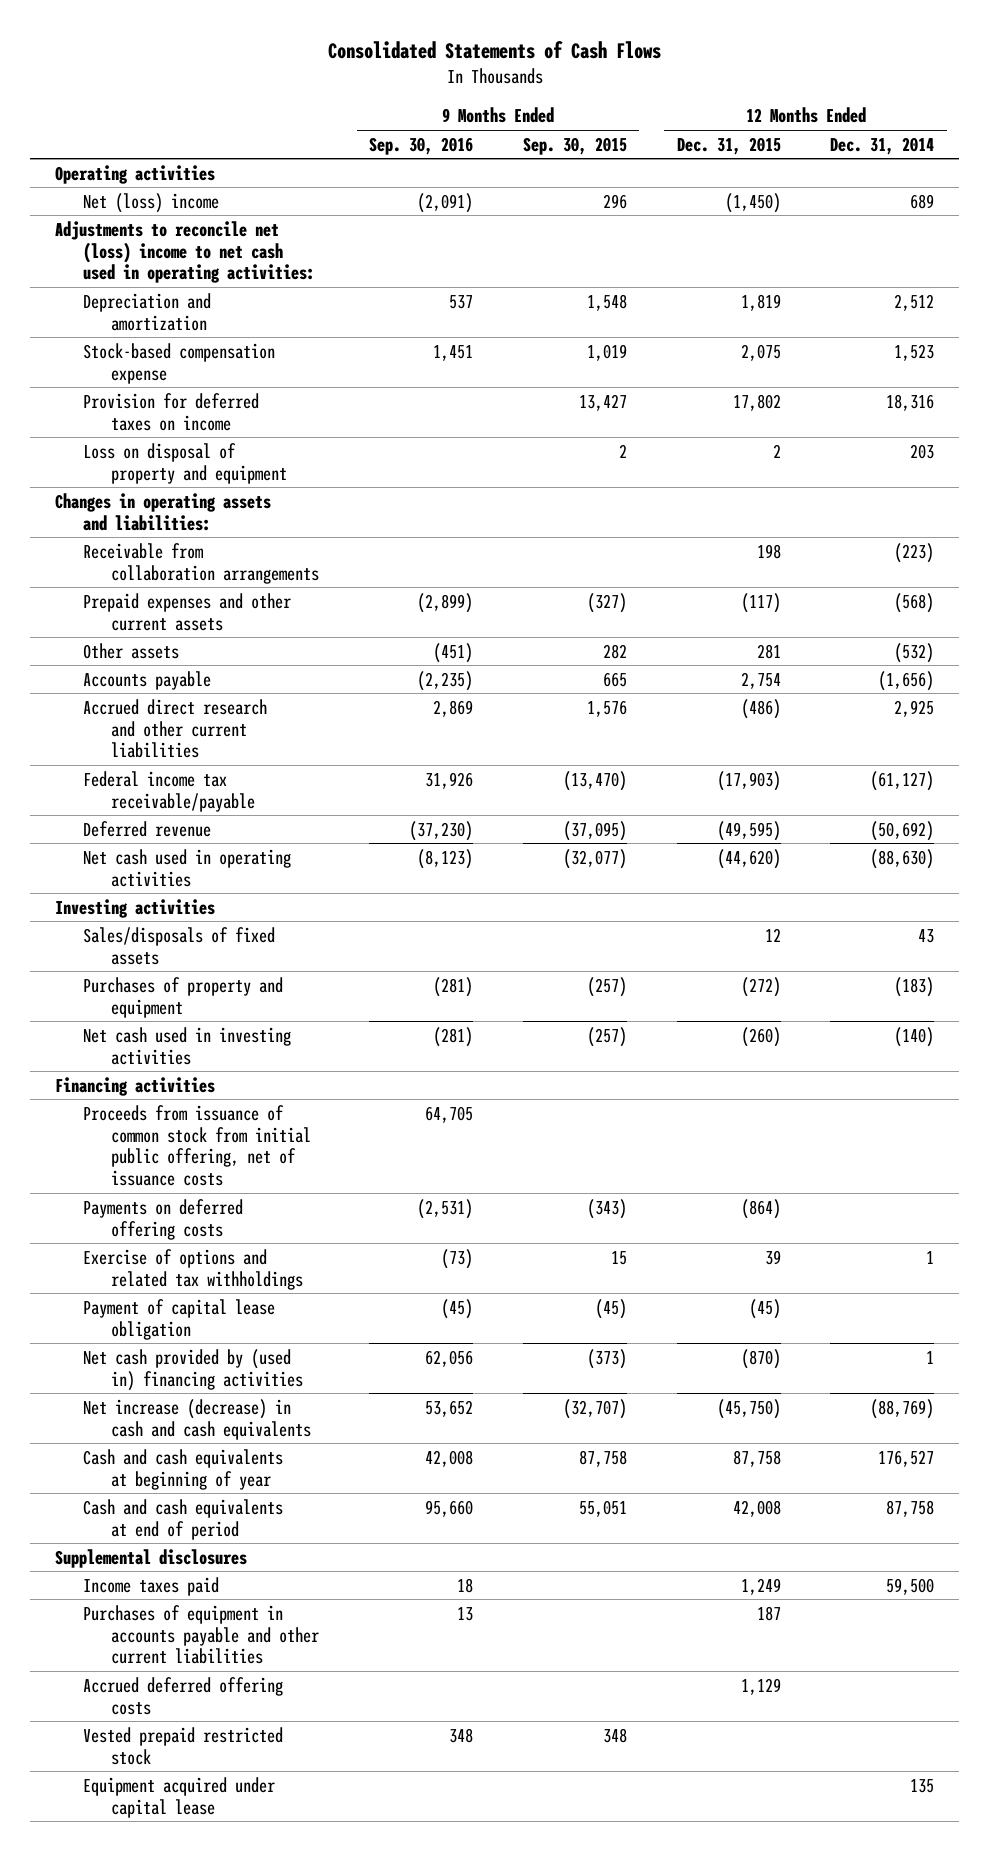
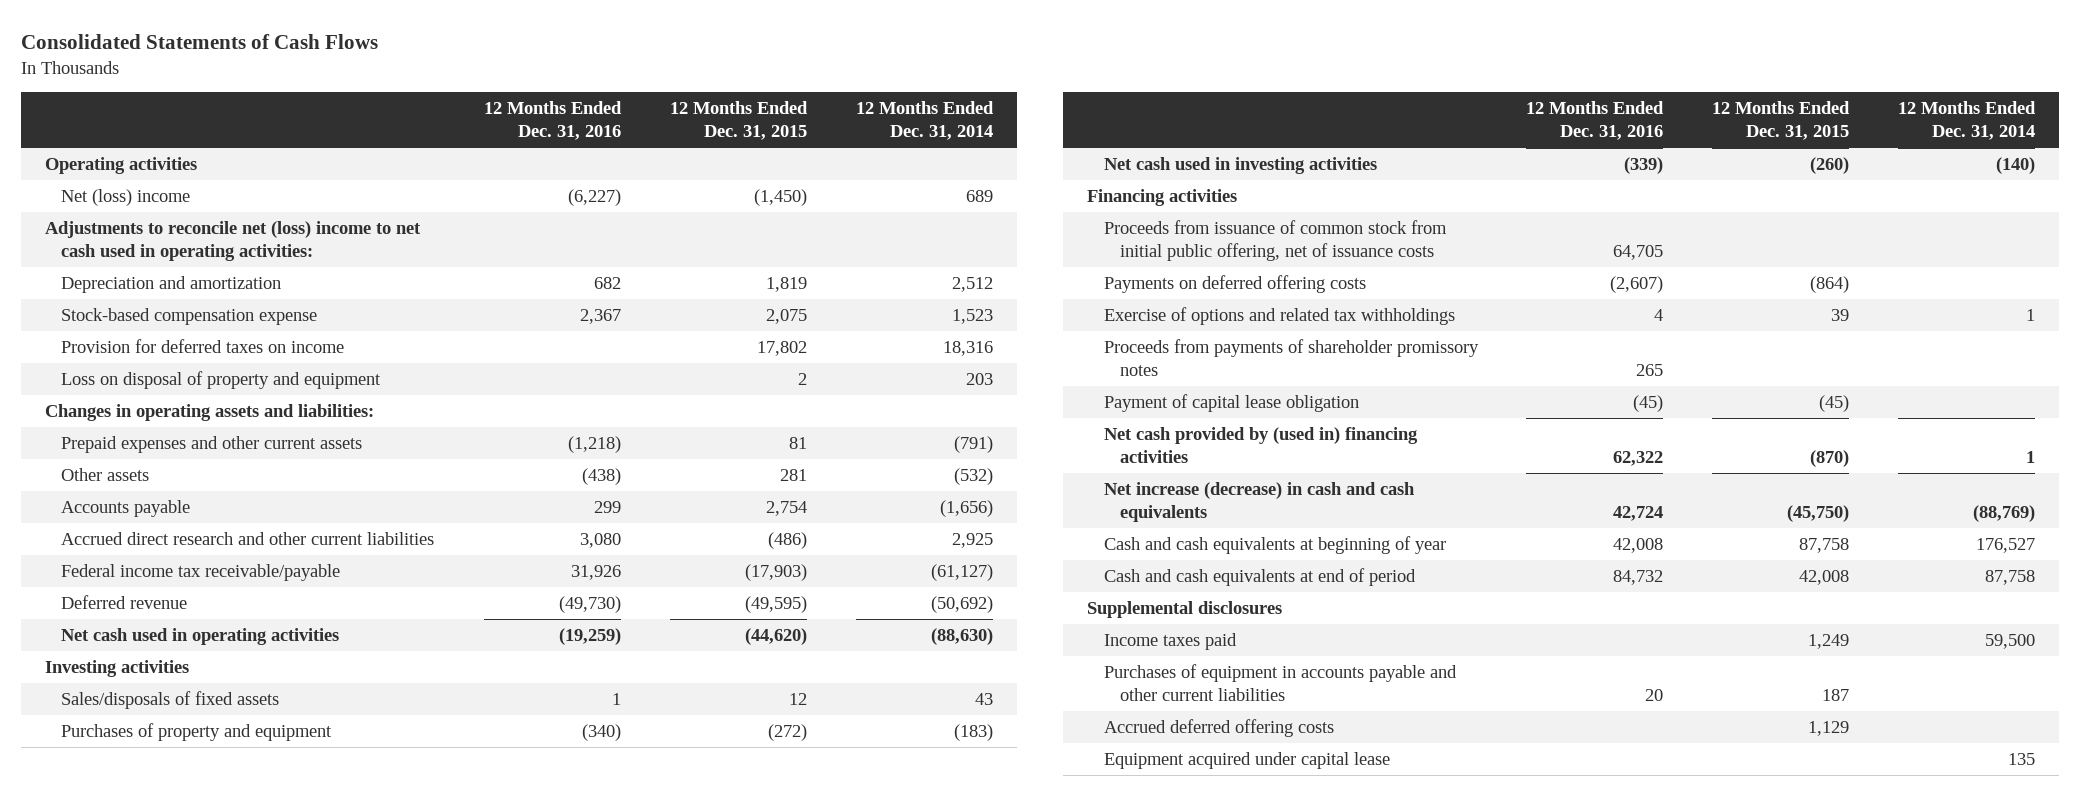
- | 9 Months Ended Sep. 30, 2016 | 9 Months Ended Sep. 30, 2015 | 12 Months Ended Dec. 31, 2015 | 12 Months Ended Dec. 31, 2014
+ | 12 Months Ended Dec. 31, 2016 | 12 Months Ended Dec. 31, 2015 | 12 Months Ended Dec. 31, 2014
- Receivable from collaboration arrangements | | | 198 | (223)
- Prepaid expenses and other current assets | (2,899) | (327) | (117) | (568)
+ Prepaid expenses and other current assets | (1,218) | 81 | (791)
+ Proceeds from payments of shareholder promissory notes | 265 | |
- Vested prepaid restricted stock | 348 | 348 | |

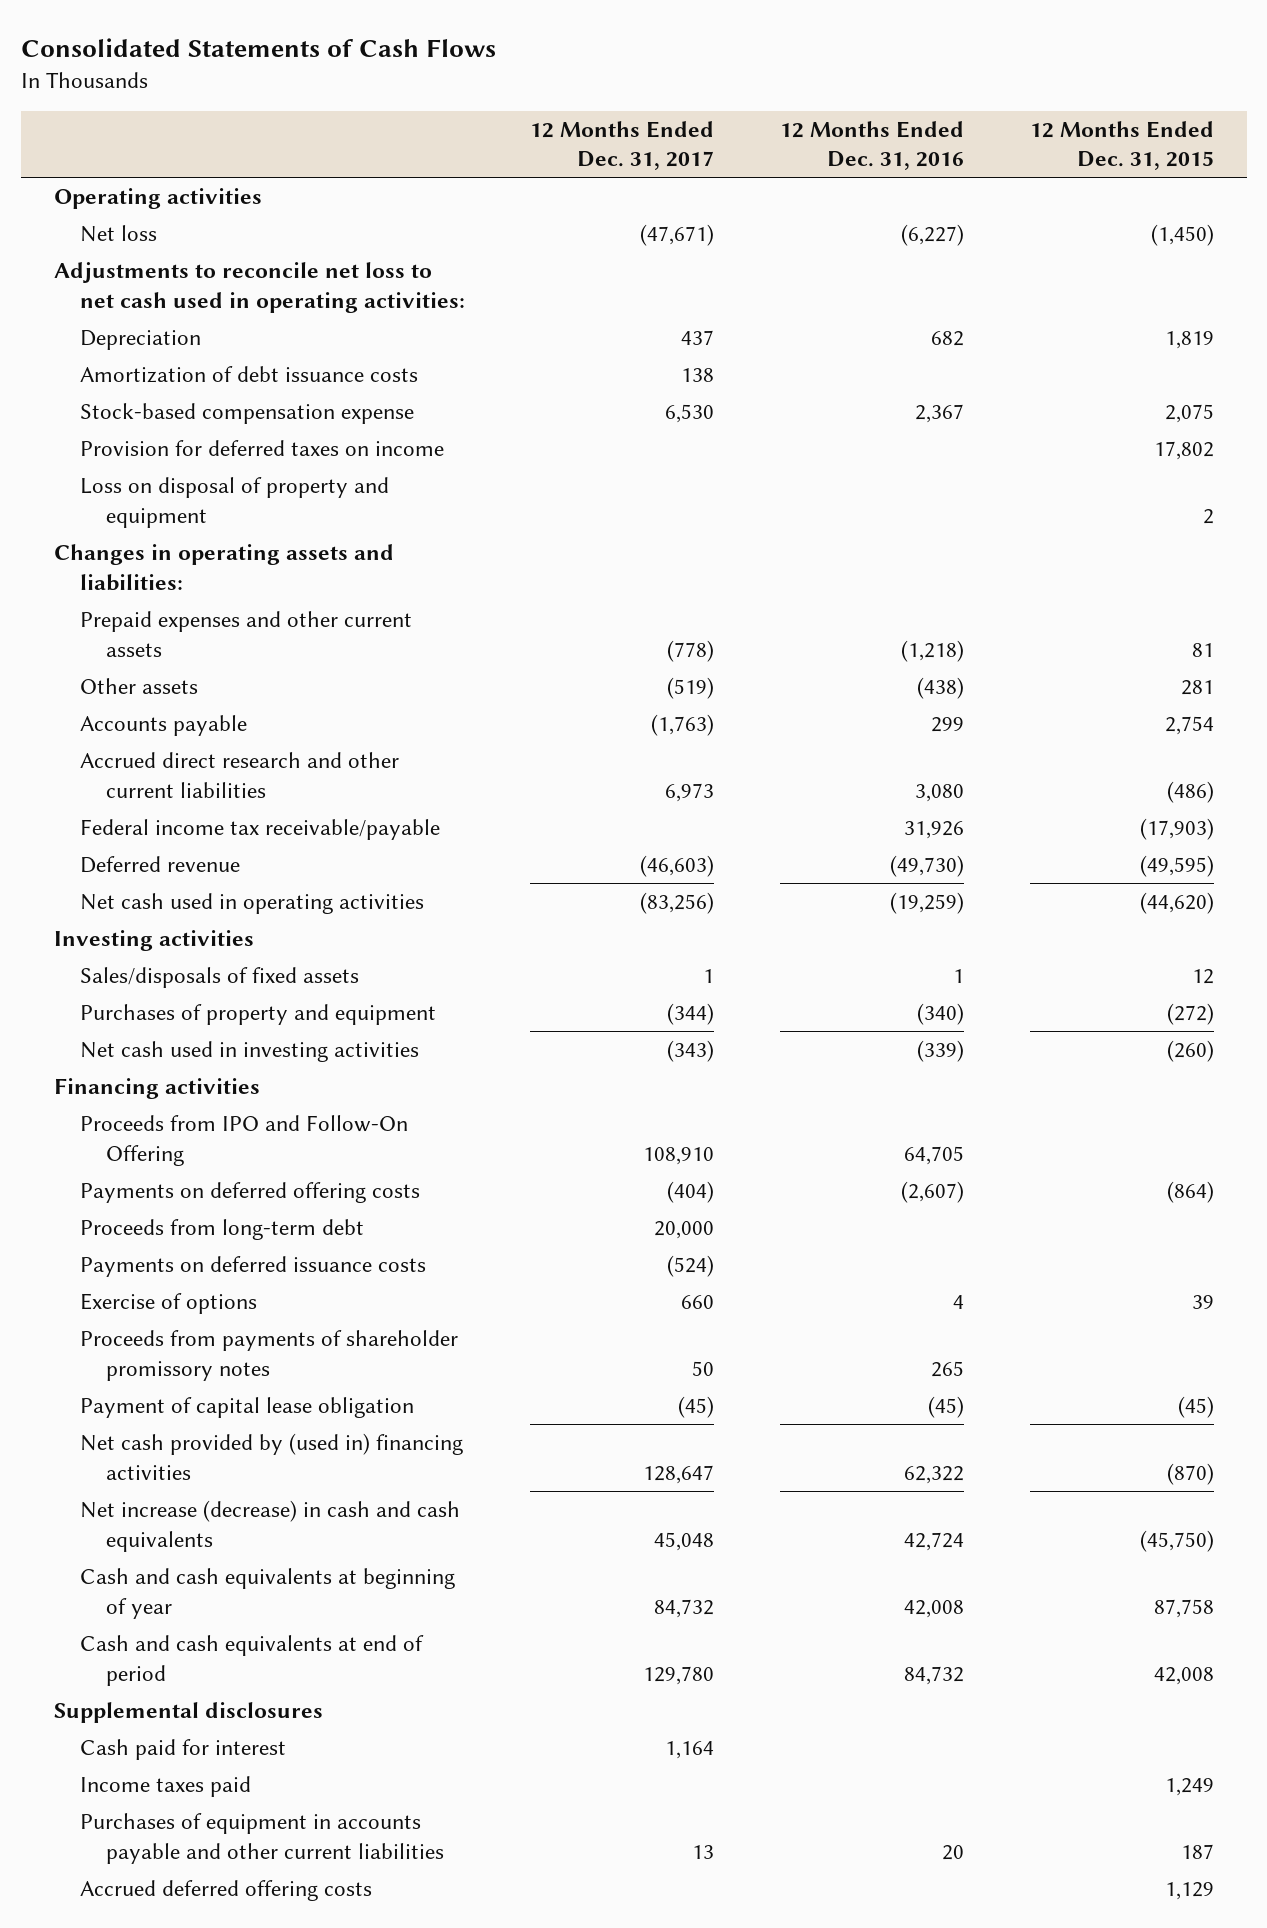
- | 12 Months Ended Dec. 31, 2016 | 12 Months Ended Dec. 31, 2015 | 12 Months Ended Dec. 31, 2014
+ | 12 Months Ended Dec. 31, 2017 | 12 Months Ended Dec. 31, 2016 | 12 Months Ended Dec. 31, 2015
- Net (loss) income | (6,227) | (1,450) | 689
- Adjustments to reconcile net (loss) income to net cash used in operating activities:
- Depreciation and amortization | 682 | 1,819 | 2,512
+ Net loss | (47,671) | (6,227) | (1,450)
+ Adjustments to reconcile net loss to net cash used in operating activities:
+ Depreciation | 437 | 682 | 1,819
+ Amortization of debt issuance costs | 138 | |
- Proceeds from issuance of common stock from initial public offering, net of issuance costs | 64,705 | |
+ Proceeds from IPO and Follow-On Offering | 108,910 | 64,705 |
- Exercise of options and related tax withholdings | 4 | 39 | 1
+ Proceeds from long-term debt | 20,000 | |
+ Payments on deferred issuance costs | (524) | |
+ Exercise of options | 660 | 4 | 39
+ Cash paid for interest | 1,164 | |
- Equipment acquired under capital lease | | | 135

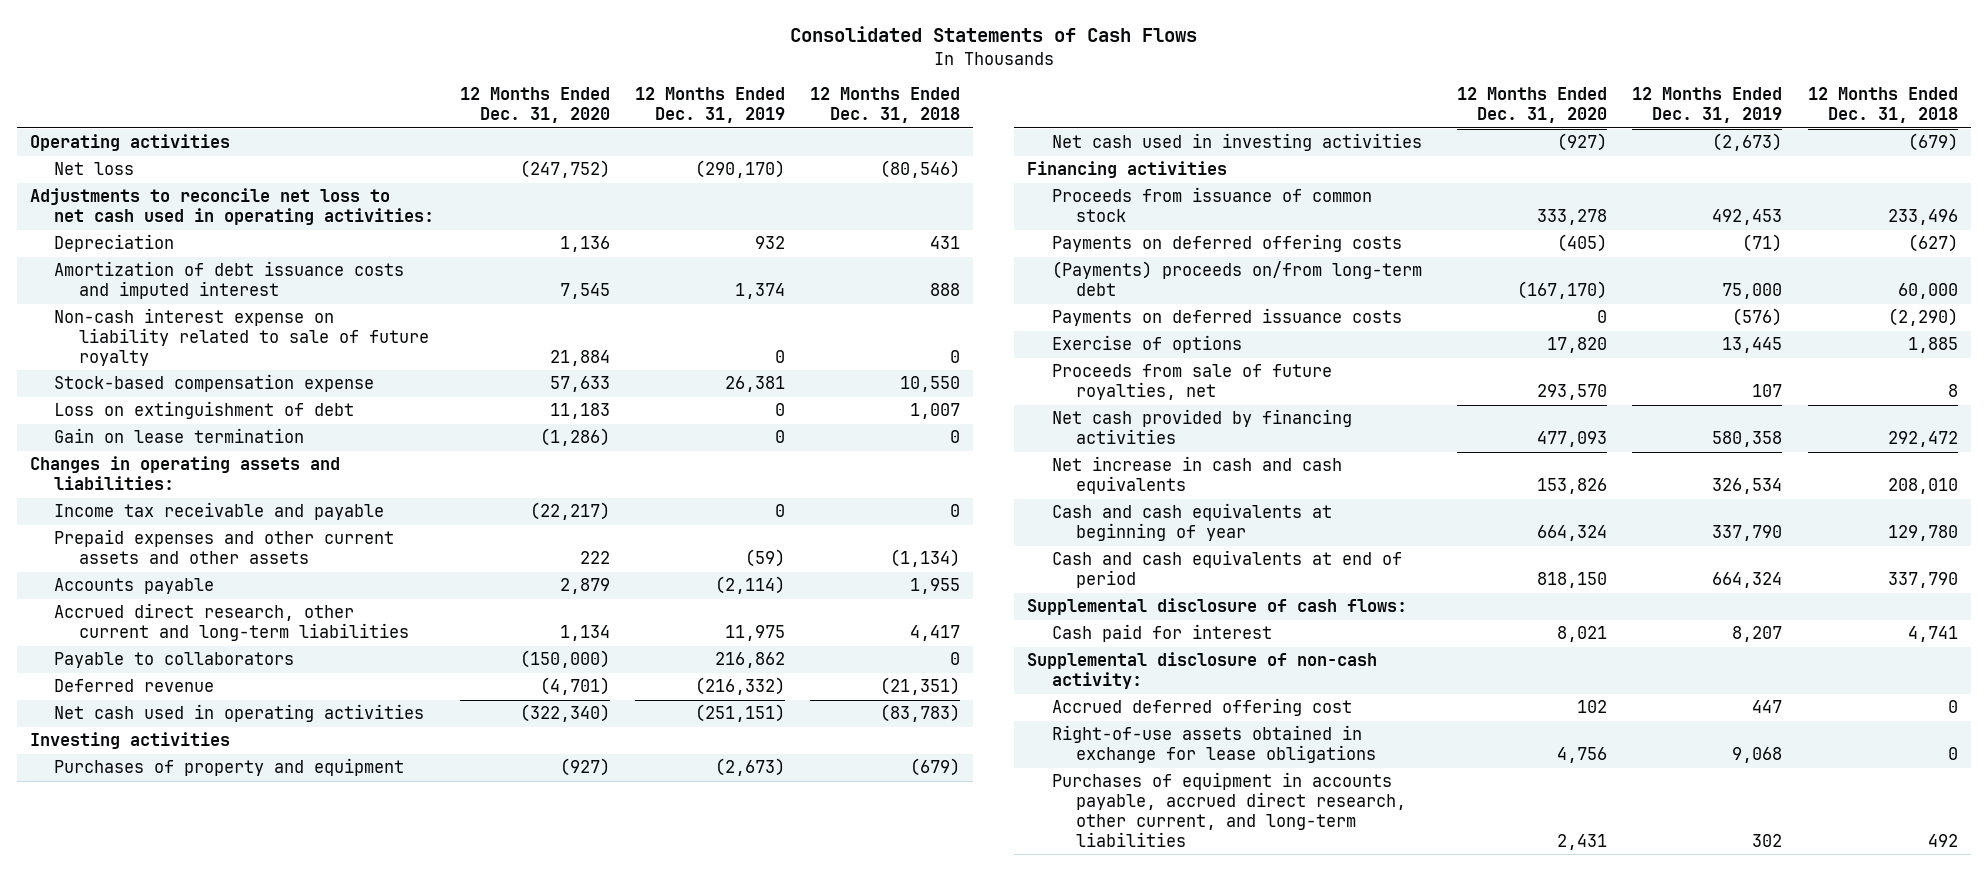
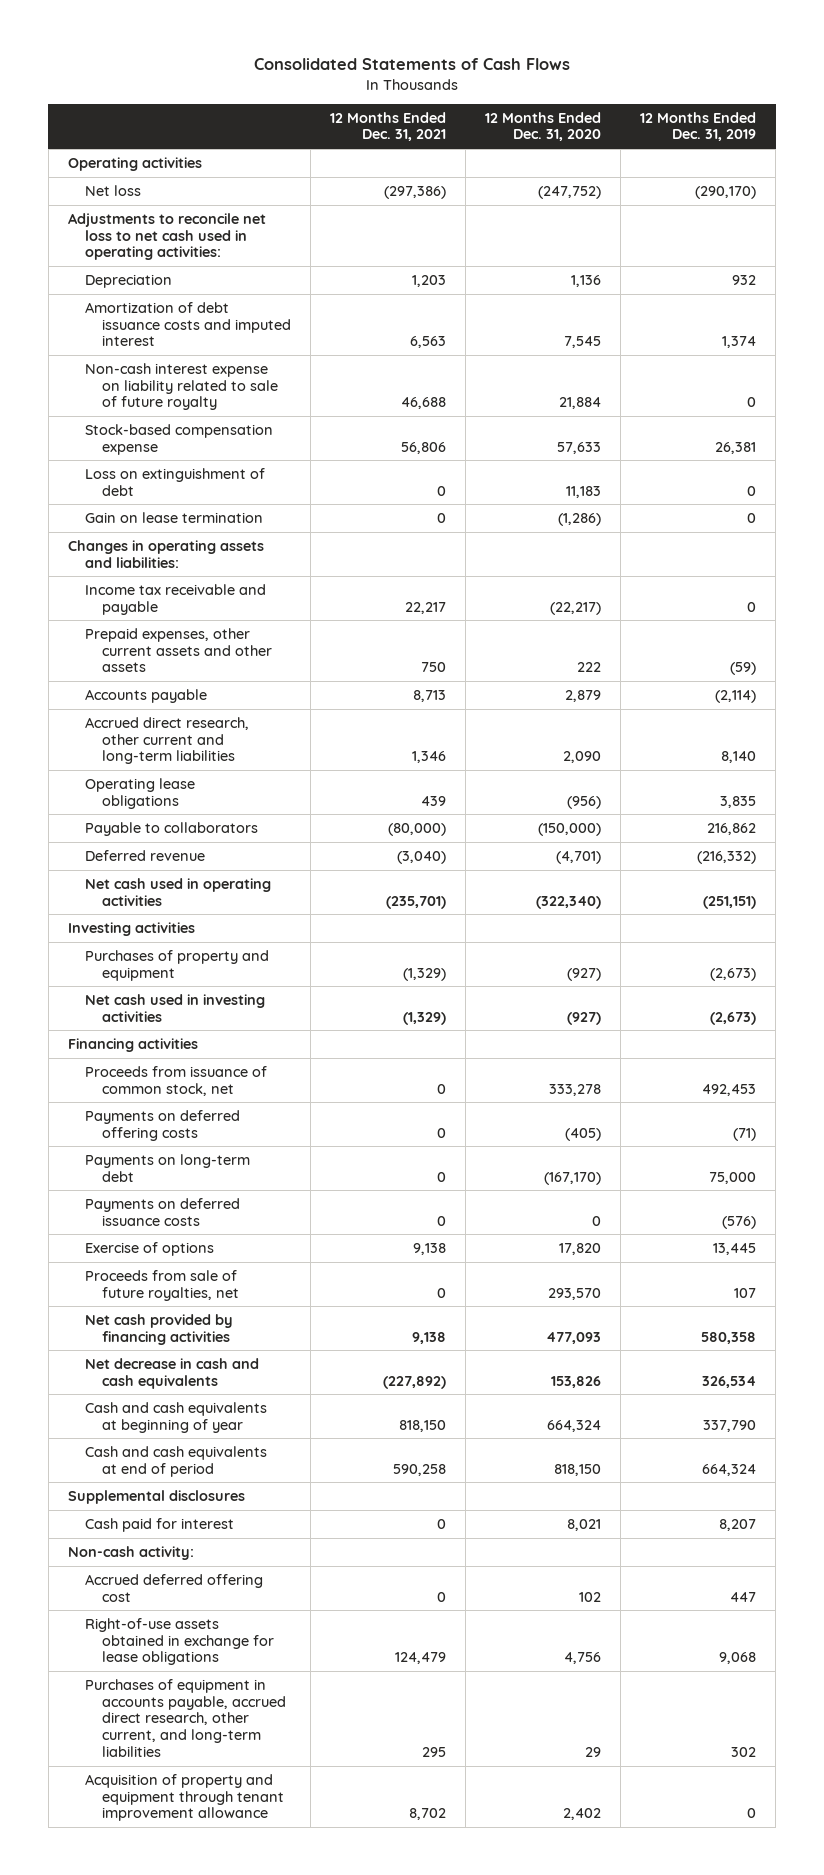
- | 12 Months Ended Dec. 31, 2020 | 12 Months Ended Dec. 31, 2019 | 12 Months Ended Dec. 31, 2018
+ | 12 Months Ended Dec. 31, 2021 | 12 Months Ended Dec. 31, 2020 | 12 Months Ended Dec. 31, 2019
- Prepaid expenses and other current assets and other assets | 222 | (59) | (1,134)
+ Prepaid expenses, other current assets and other assets | 750 | 222 | (59)
- Accrued direct research, other current and long-term liabilities | 1,134 | 11,975 | 4,417
+ Accrued direct research, other current and long-term liabilities | 1,346 | 2,090 | 8,140
+ Operating lease obligations | 439 | (956) | 3,835
- Proceeds from issuance of common stock | 333,278 | 492,453 | 233,496
+ Proceeds from issuance of common stock, net | 0 | 333,278 | 492,453
- (Payments) proceeds on/from long-term debt | (167,170) | 75,000 | 60,000
+ Payments on long-term debt | 0 | (167,170) | 75,000
- Net increase in cash and cash equivalents | 153,826 | 326,534 | 208,010
+ Net decrease in cash and cash equivalents | (227,892) | 153,826 | 326,534
- Supplemental disclosure of cash flows:
+ Supplemental disclosures
- Supplemental disclosure of non-cash activity:
+ Non-cash activity:
- Purchases of equipment in accounts payable, accrued direct research, other current, and long-term liabilities | 2,431 | 302 | 492
+ Purchases of equipment in accounts payable, accrued direct research, other current, and long-term liabilities | 295 | 29 | 302
+ Acquisition of property and equipment through tenant improvement allowance | 8,702 | 2,402 | 0

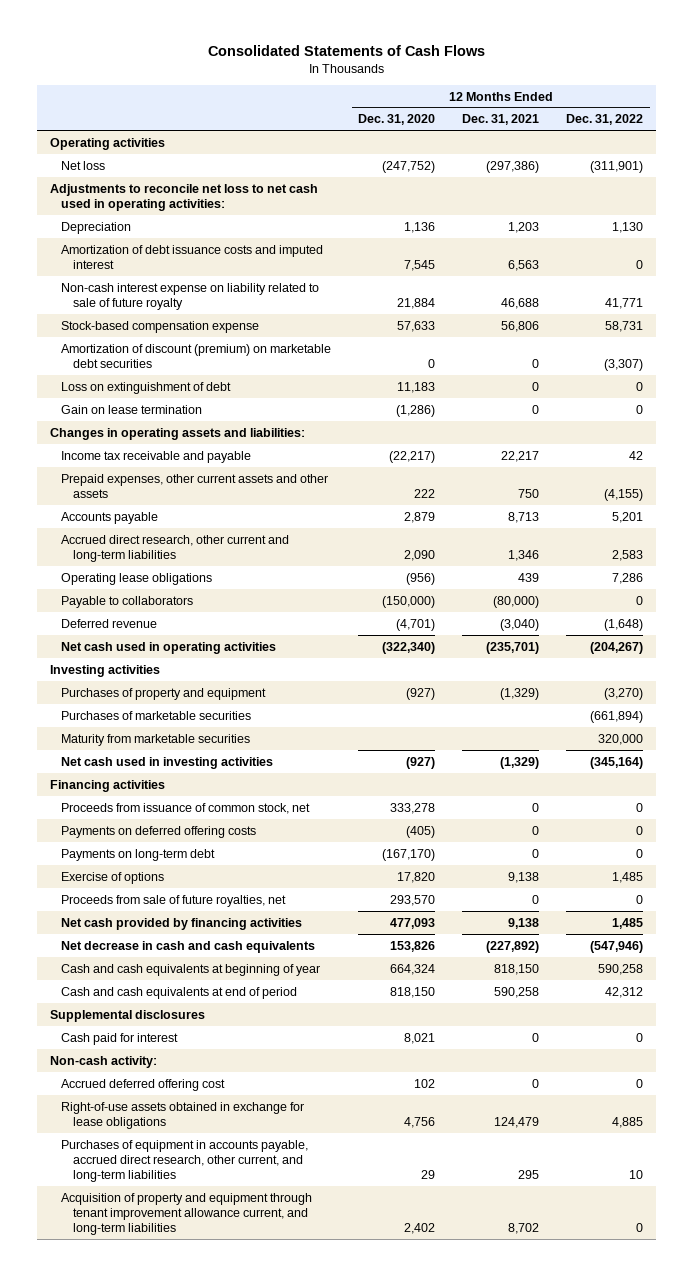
- | 12 Months Ended Dec. 31, 2021 | 12 Months Ended Dec. 31, 2020 | 12 Months Ended Dec. 31, 2019
+ | 12 Months Ended Dec. 31, 2020 | 12 Months Ended Dec. 31, 2021 | 12 Months Ended Dec. 31, 2022
+ Amortization of discount (premium) on marketable debt securities | 0 | 0 | (3,307)
+ Purchases of marketable securities | | | (661,894)
+ Maturity from marketable securities | | | 320,000
- Payments on deferred issuance costs | 0 | 0 | (576)
- Acquisition of property and equipment through tenant improvement allowance | 8,702 | 2,402 | 0
+ Acquisition of property and equipment through tenant improvement allowance current, and long-term liabilities | 2,402 | 8,702 | 0

